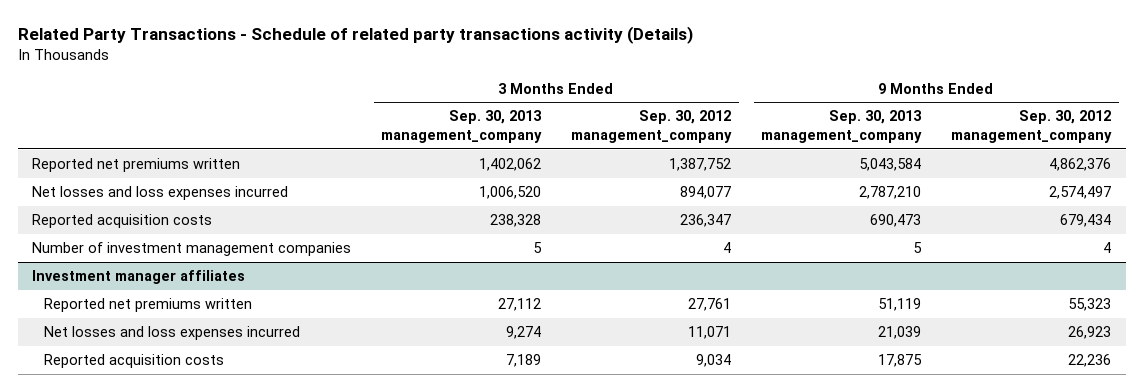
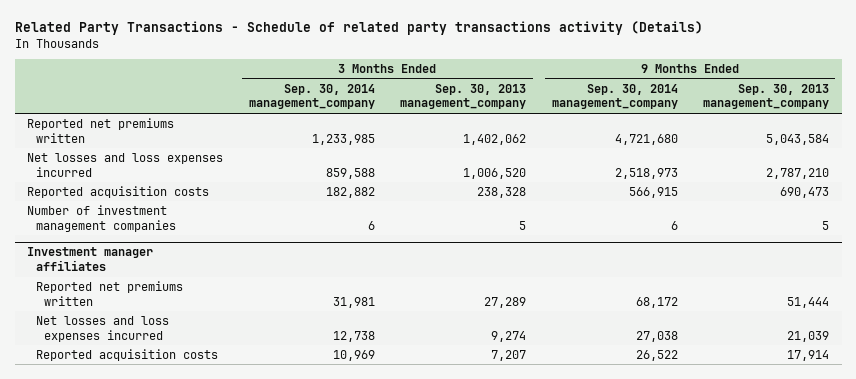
- | 3 Months Ended Sep. 30, 2013 management_company | 3 Months Ended Sep. 30, 2012 management_company | 9 Months Ended Sep. 30, 2013 management_company | 9 Months Ended Sep. 30, 2012 management_company
+ | 3 Months Ended Sep. 30, 2014 management_company | 3 Months Ended Sep. 30, 2013 management_company | 9 Months Ended Sep. 30, 2014 management_company | 9 Months Ended Sep. 30, 2013 management_company
@ Investment manager affiliates
- Reported net premiums written | 27,112 | 27,761 | 51,119 | 55,323
+ Reported net premiums written | 31,981 | 27,289 | 68,172 | 51,444
- Reported acquisition costs | 7,189 | 9,034 | 17,875 | 22,236
+ Reported acquisition costs | 10,969 | 7,207 | 26,522 | 17,914

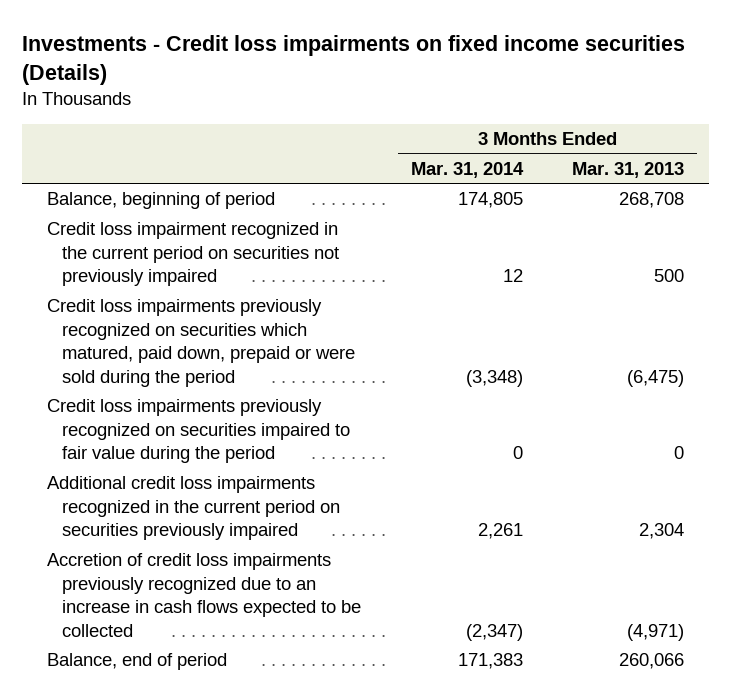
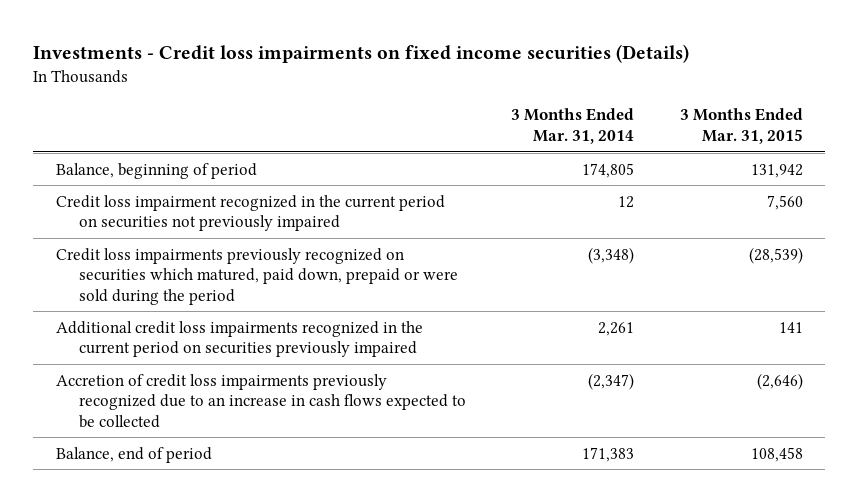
- | 3 Months Ended Mar. 31, 2014 | 3 Months Ended Mar. 31, 2013
+ | 3 Months Ended Mar. 31, 2014 | 3 Months Ended Mar. 31, 2015
- Credit loss impairments previously recognized on securities impaired to fair value during the period | 0 | 0

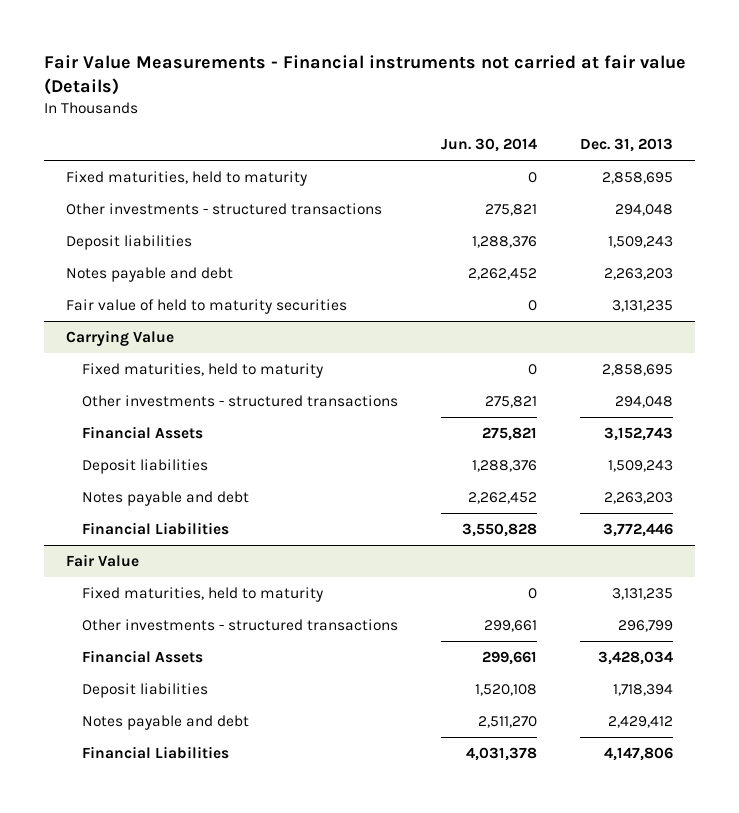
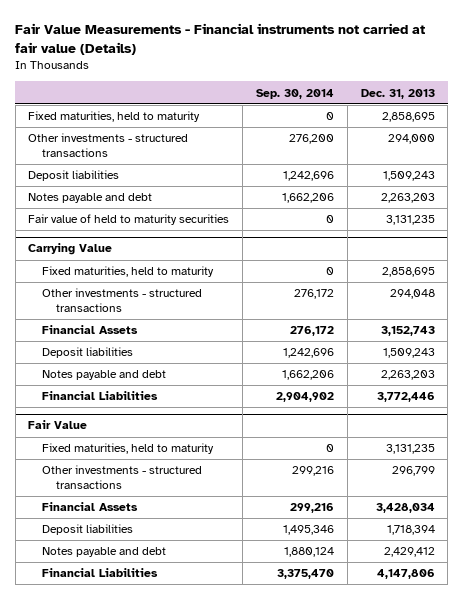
- | Jun. 30, 2014 | Dec. 31, 2013
+ | Sep. 30, 2014 | Dec. 31, 2013
- Other investments - structured transactions | 275,821 | 294,048
+ Other investments - structured transactions | 276,200 | 294,000

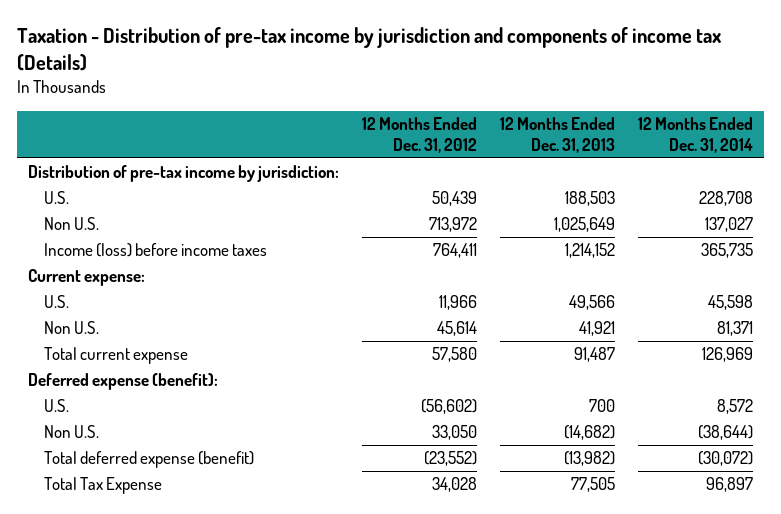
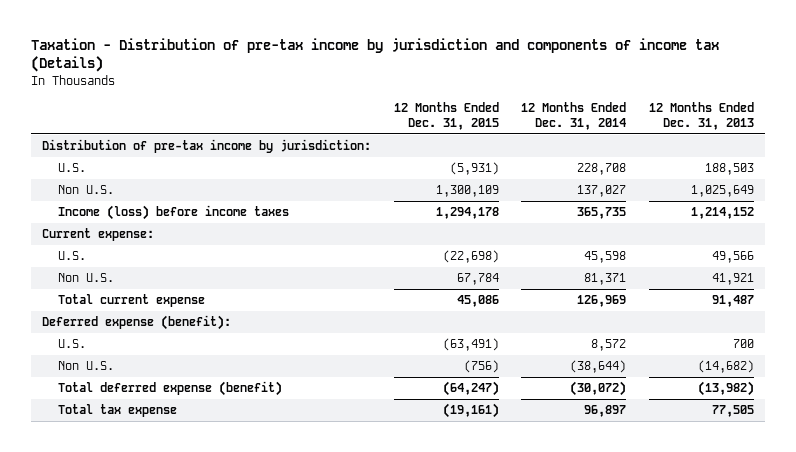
- | 12 Months Ended Dec. 31, 2012 | 12 Months Ended Dec. 31, 2013 | 12 Months Ended Dec. 31, 2014
+ | 12 Months Ended Dec. 31, 2015 | 12 Months Ended Dec. 31, 2014 | 12 Months Ended Dec. 31, 2013
- Total Tax Expense | 34,028 | 77,505 | 96,897
+ Total tax expense | (19,161) | 96,897 | 77,505

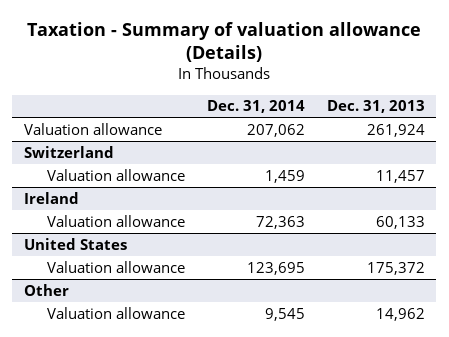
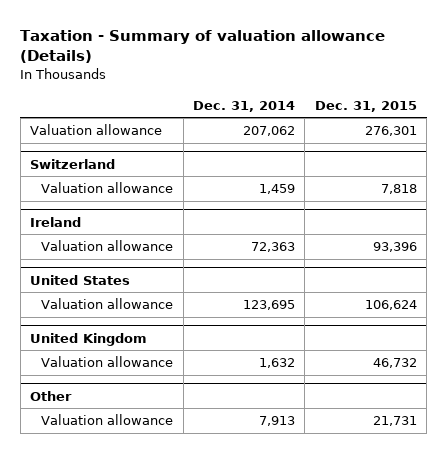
- | Dec. 31, 2014 | Dec. 31, 2013
+ | Dec. 31, 2014 | Dec. 31, 2015
+ United Kingdom
+ Valuation allowance | 1,632 | 46,732
@ Other
- Valuation allowance | 9,545 | 14,962
+ Valuation allowance | 7,913 | 21,731

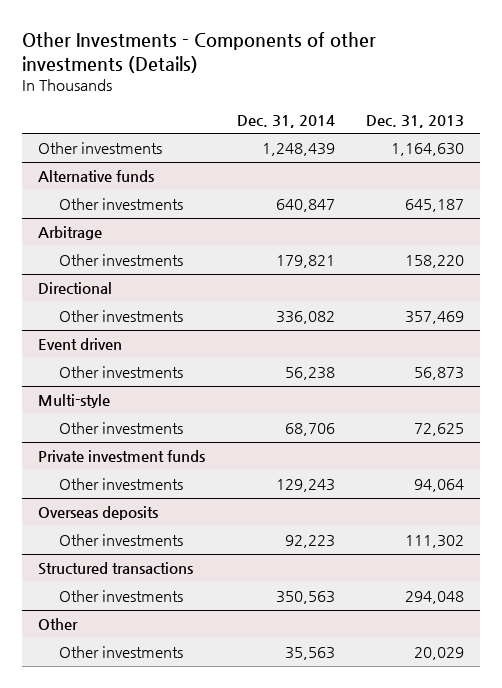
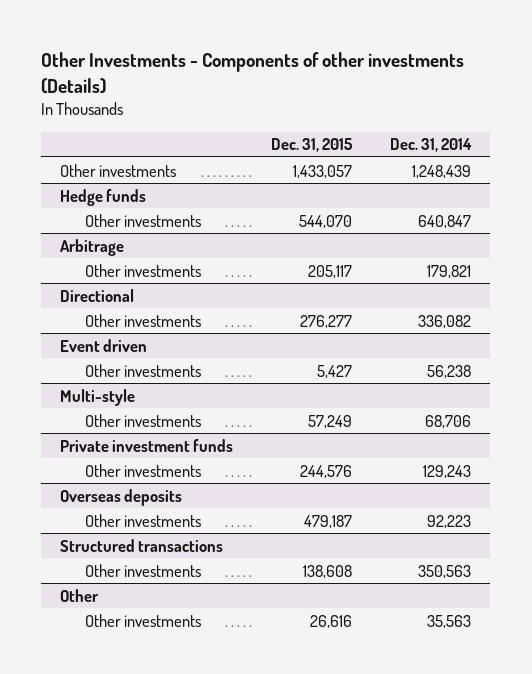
- | Dec. 31, 2014 | Dec. 31, 2013
+ | Dec. 31, 2015 | Dec. 31, 2014
- Alternative funds
+ Hedge funds

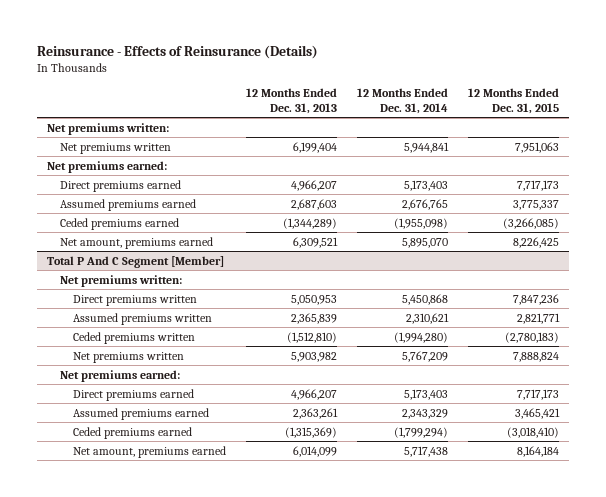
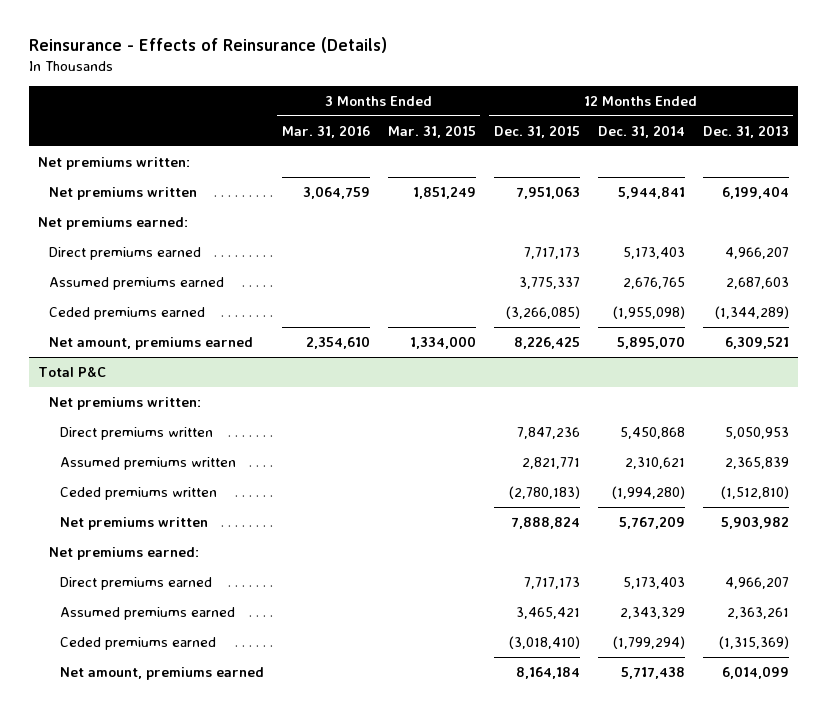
- | 12 Months Ended Dec. 31, 2013 | 12 Months Ended Dec. 31, 2014 | 12 Months Ended Dec. 31, 2015
+ | 3 Months Ended Mar. 31, 2016 | 3 Months Ended Mar. 31, 2015 | 12 Months Ended Dec. 31, 2015 | 12 Months Ended Dec. 31, 2014 | 12 Months Ended Dec. 31, 2013
- Total P And C Segment [Member]
+ Total P&C

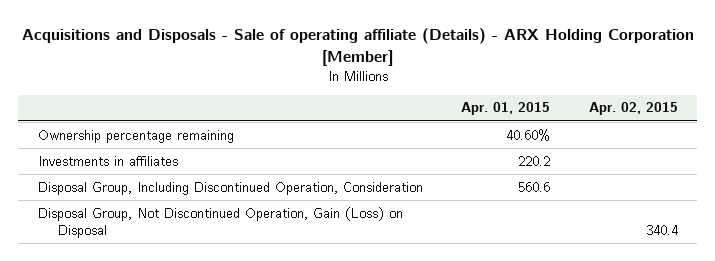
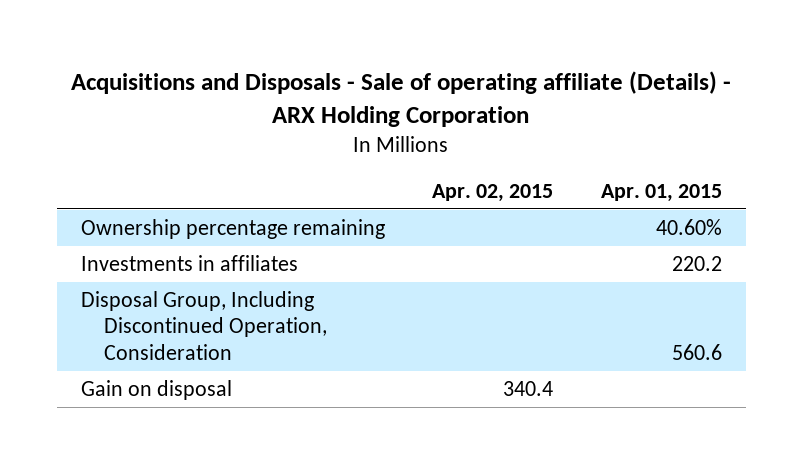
- Acquisitions and Disposals - Sale of operating affiliate (Details) - ARX Holding Corporation [Member]
+ Acquisitions and Disposals - Sale of operating affiliate (Details) - ARX Holding Corporation
- | Apr. 01, 2015 | Apr. 02, 2015
+ | Apr. 02, 2015 | Apr. 01, 2015
- Disposal Group, Not Discontinued Operation, Gain (Loss) on Disposal | | 340.4
+ Gain on disposal | 340.4 |

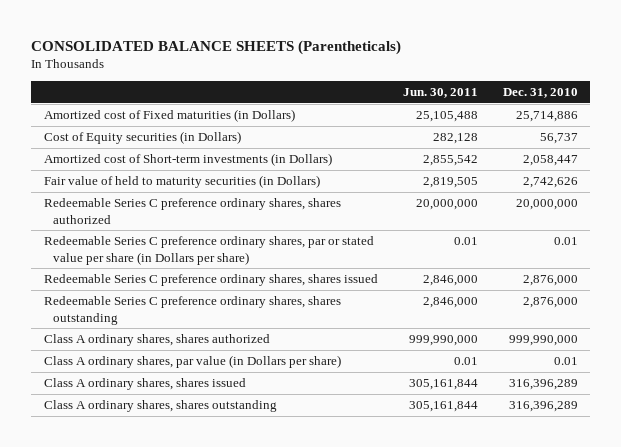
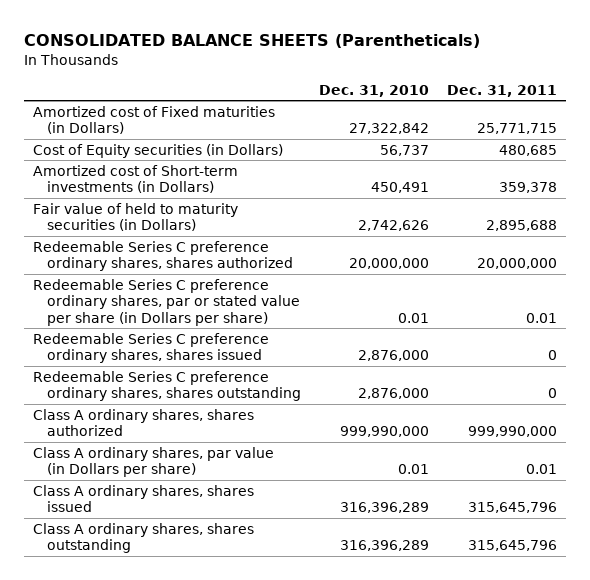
- | Jun. 30, 2011 | Dec. 31, 2010
+ | Dec. 31, 2010 | Dec. 31, 2011
- Amortized cost of Fixed maturities (in Dollars) | 25,105,488 | 25,714,886
+ Amortized cost of Fixed maturities (in Dollars) | 27,322,842 | 25,771,715
- Amortized cost of Short-term investments (in Dollars) | 2,855,542 | 2,058,447
+ Amortized cost of Short-term investments (in Dollars) | 450,491 | 359,378

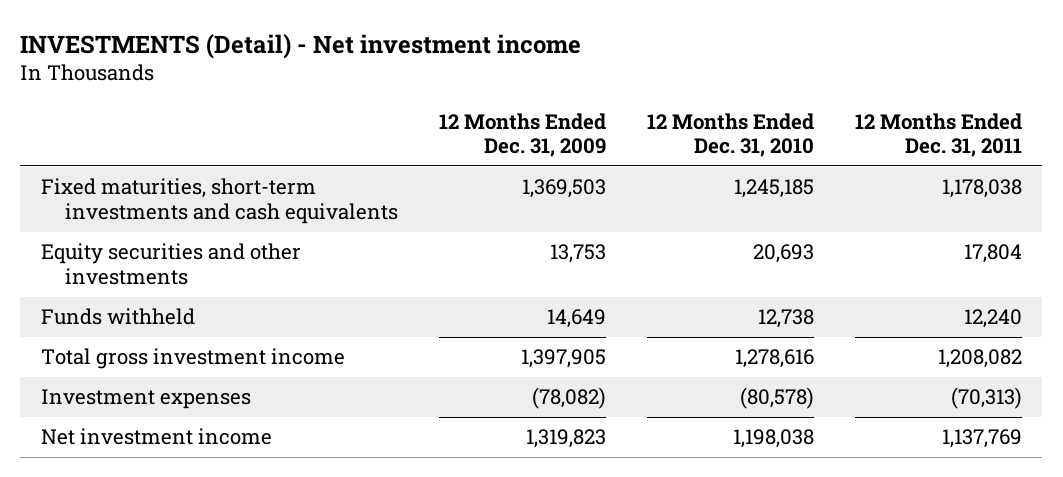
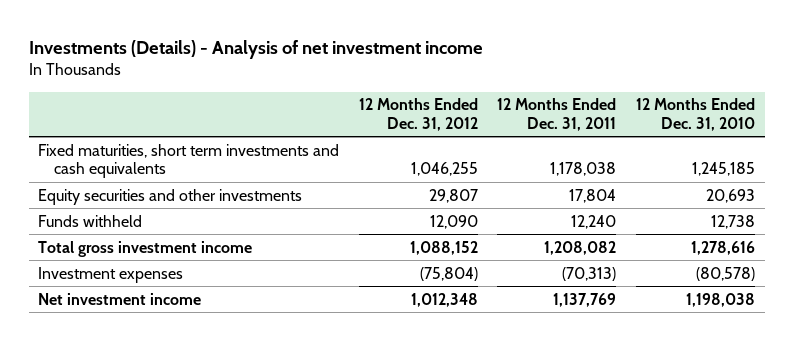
- INVESTMENTS (Detail) - Net investment income
+ Investments (Details) - Analysis of net investment income
- | 12 Months Ended Dec. 31, 2009 | 12 Months Ended Dec. 31, 2010 | 12 Months Ended Dec. 31, 2011
+ | 12 Months Ended Dec. 31, 2012 | 12 Months Ended Dec. 31, 2011 | 12 Months Ended Dec. 31, 2010
- Fixed maturities, short-term investments and cash equivalents | 1,369,503 | 1,245,185 | 1,178,038
+ Fixed maturities, short term investments and cash equivalents | 1,046,255 | 1,178,038 | 1,245,185

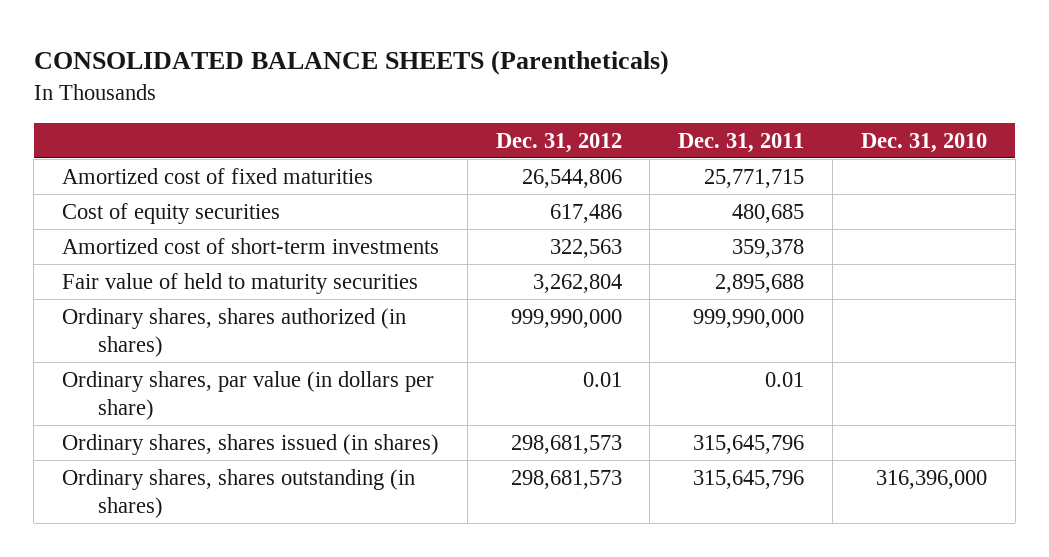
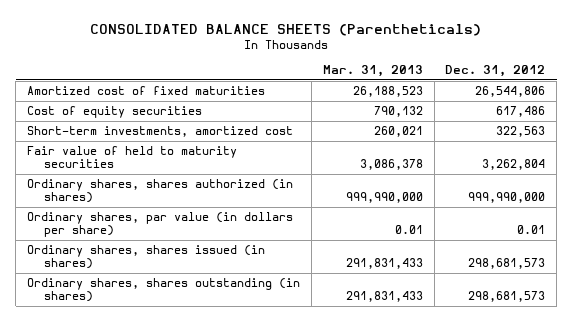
- | Dec. 31, 2012 | Dec. 31, 2011 | Dec. 31, 2010
+ | Mar. 31, 2013 | Dec. 31, 2012
- Amortized cost of short-term investments | 322,563 | 359,378 |
+ Short-term investments, amortized cost | 260,021 | 322,563

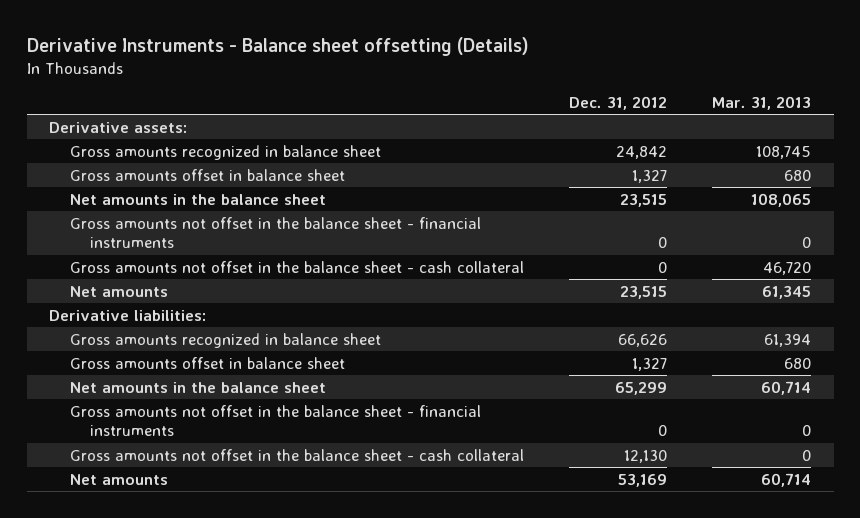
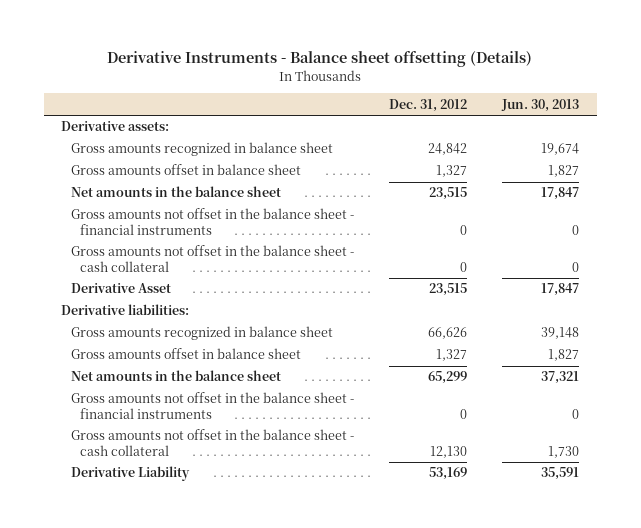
- | Dec. 31, 2012 | Mar. 31, 2013
+ | Dec. 31, 2012 | Jun. 30, 2013
- Net amounts | 23,515 | 61,345
+ Derivative Asset | 23,515 | 17,847
- Net amounts | 53,169 | 60,714
+ Derivative Liability | 53,169 | 35,591

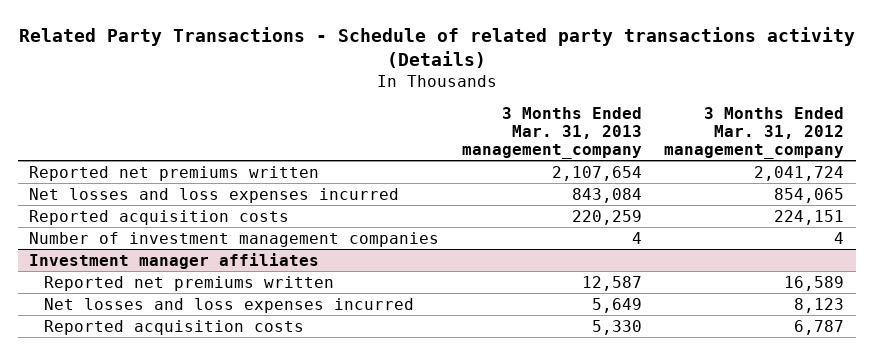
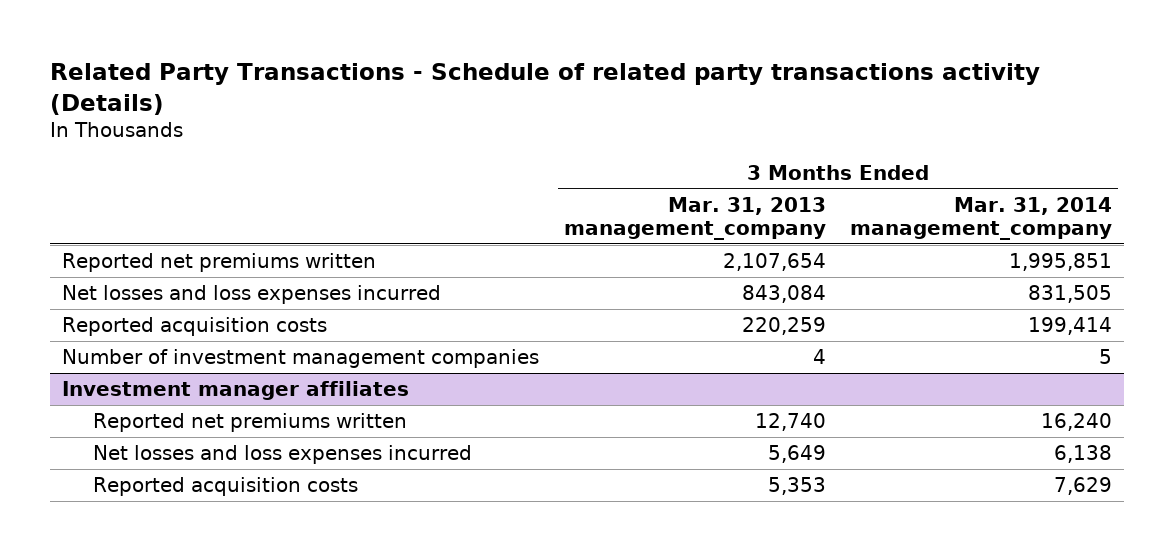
- | 3 Months Ended Mar. 31, 2013 management_company | 3 Months Ended Mar. 31, 2012 management_company
+ | 3 Months Ended Mar. 31, 2013 management_company | 3 Months Ended Mar. 31, 2014 management_company
@ Investment manager affiliates
- Reported net premiums written | 12,587 | 16,589
+ Reported net premiums written | 12,740 | 16,240
- Reported acquisition costs | 5,330 | 6,787
+ Reported acquisition costs | 5,353 | 7,629

